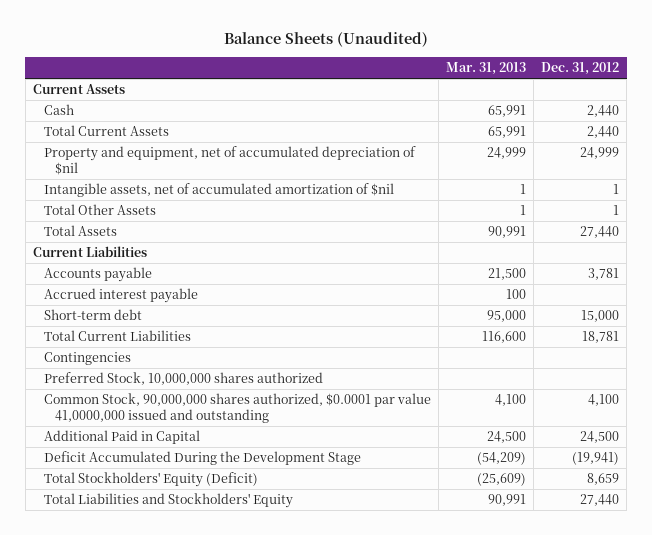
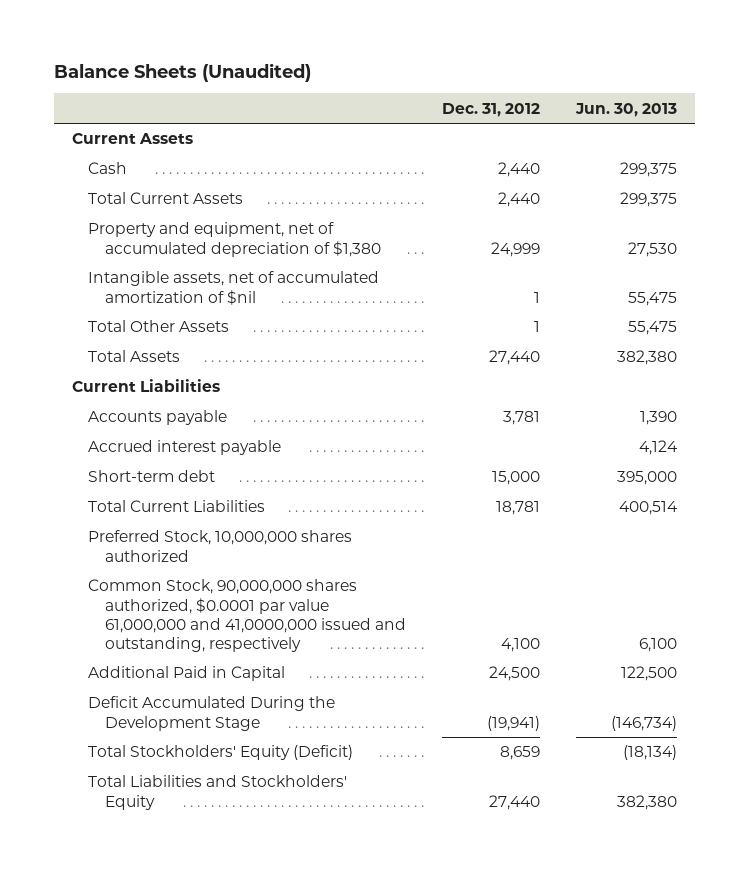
- | Mar. 31, 2013 | Dec. 31, 2012
+ | Dec. 31, 2012 | Jun. 30, 2013
- Property and equipment, net of accumulated depreciation of $nil | 24,999 | 24,999
+ Property and equipment, net of accumulated depreciation of $1,380 | 24,999 | 27,530
- Contingencies
- Common Stock, 90,000,000 shares authorized, $0.0001 par value 41,0000,000 issued and outstanding | 4,100 | 4,100
+ Common Stock, 90,000,000 shares authorized, $0.0001 par value 61,000,000 and 41,0000,000 issued and outstanding, respectively | 4,100 | 6,100

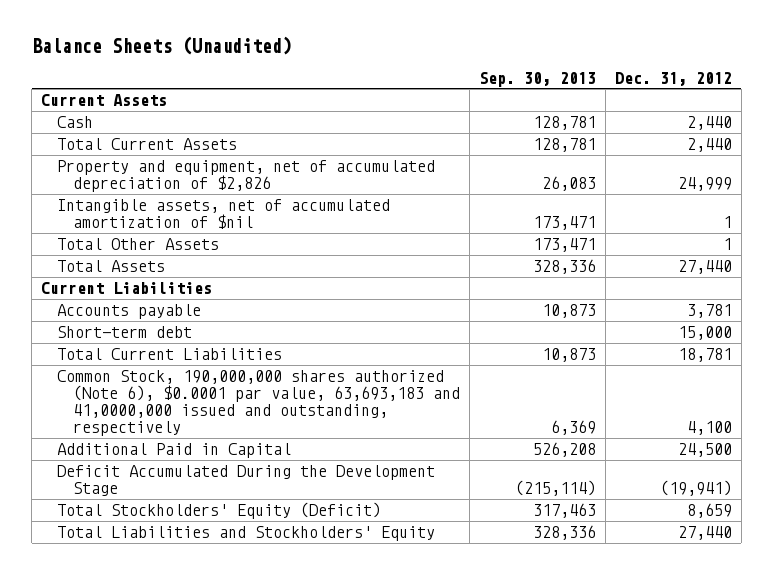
- | Dec. 31, 2012 | Jun. 30, 2013
+ | Sep. 30, 2013 | Dec. 31, 2012
- Property and equipment, net of accumulated depreciation of $1,380 | 24,999 | 27,530
+ Property and equipment, net of accumulated depreciation of $2,826 | 26,083 | 24,999
- Accrued interest payable | | 4,124
- Preferred Stock, 10,000,000 shares authorized
- Common Stock, 90,000,000 shares authorized, $0.0001 par value 61,000,000 and 41,0000,000 issued and outstanding, respectively | 4,100 | 6,100
+ Common Stock, 190,000,000 shares authorized (Note 6), $0.0001 par value, 63,693,183 and 41,0000,000 issued and outstanding, respectively | 6,369 | 4,100

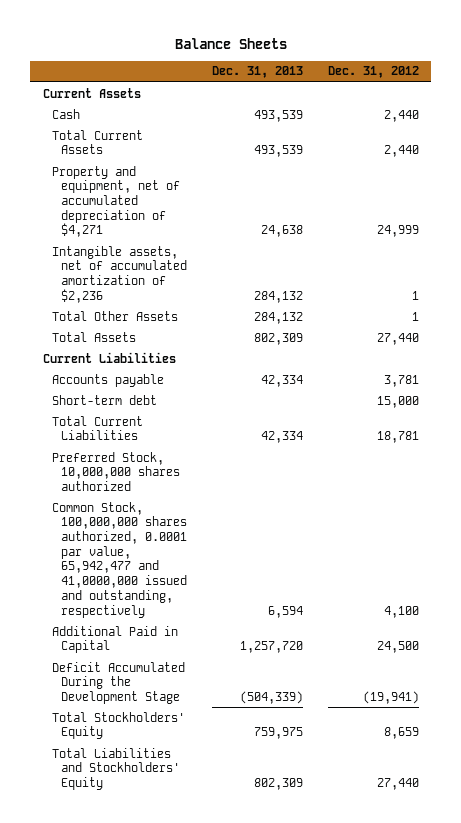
- Balance Sheets (Unaudited)
+ Balance Sheets
- | Sep. 30, 2013 | Dec. 31, 2012
+ | Dec. 31, 2013 | Dec. 31, 2012
- Property and equipment, net of accumulated depreciation of $2,826 | 26,083 | 24,999
- Intangible assets, net of accumulated amortization of $nil | 173,471 | 1
+ Property and equipment, net of accumulated depreciation of $4,271 | 24,638 | 24,999
+ Intangible assets, net of accumulated amortization of $2,236 | 284,132 | 1
- Common Stock, 190,000,000 shares authorized (Note 6), $0.0001 par value, 63,693,183 and 41,0000,000 issued and outstanding, respectively | 6,369 | 4,100
+ Preferred Stock, 10,000,000 shares authorized
+ Common Stock, 100,000,000 shares authorized, 0.0001 par value, 65,942,477 and 41,0000,000 issued and outstanding, respectively | 6,594 | 4,100
- Total Stockholders' Equity (Deficit) | 317,463 | 8,659
+ Total Stockholders' Equity | 759,975 | 8,659

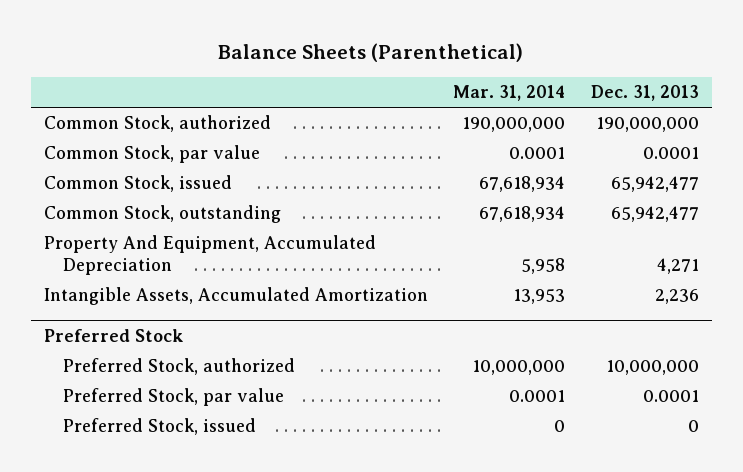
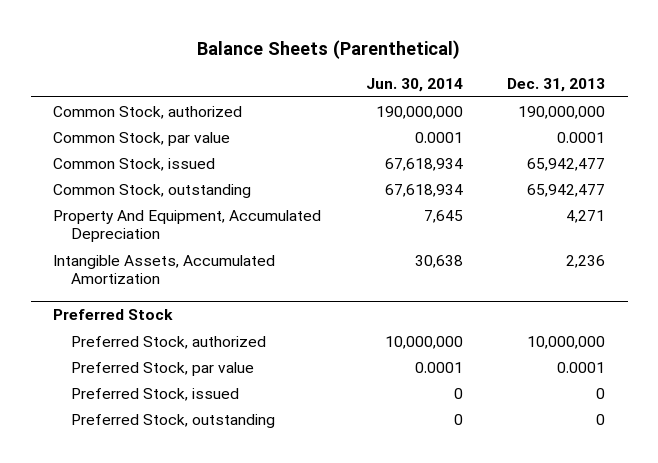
- | Mar. 31, 2014 | Dec. 31, 2013
+ | Jun. 30, 2014 | Dec. 31, 2013
@ Preferred Stock
+ Preferred Stock, outstanding | 0 | 0

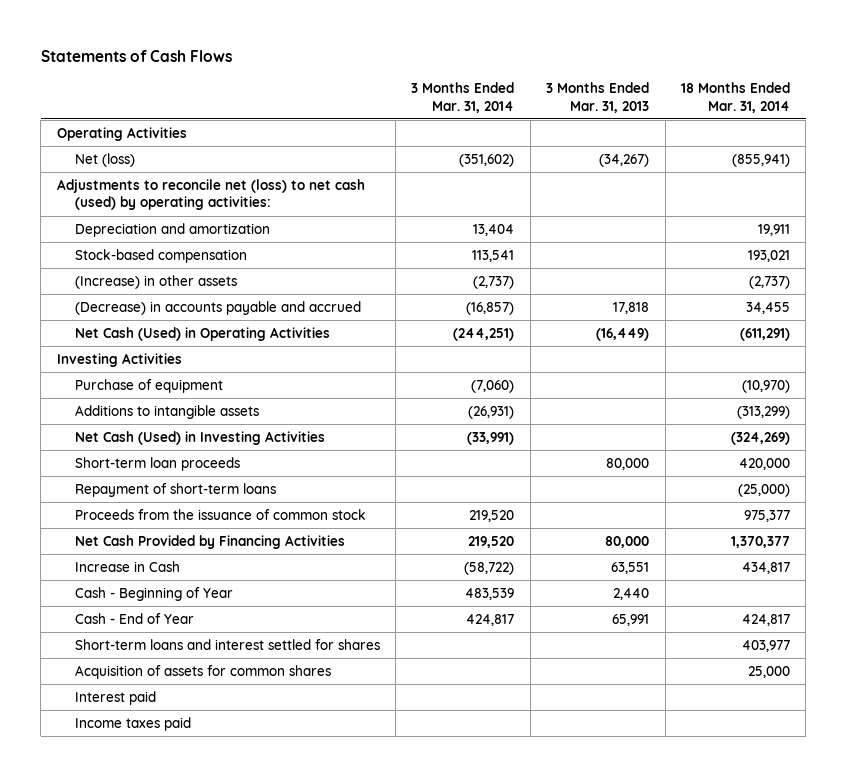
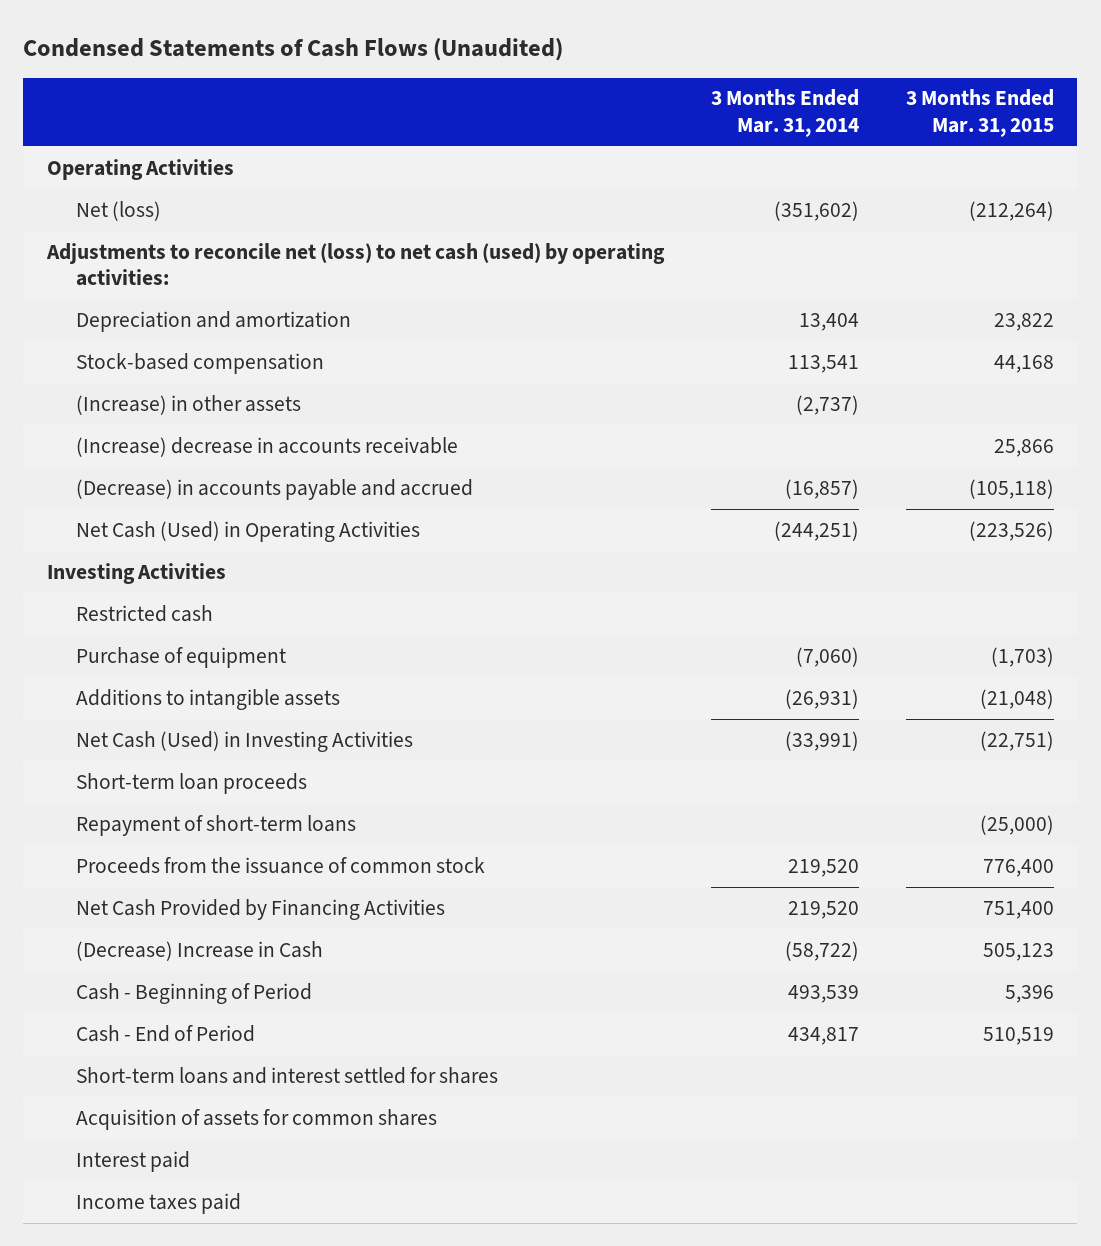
- Statements of Cash Flows
+ Condensed Statements of Cash Flows (Unaudited)
- | 3 Months Ended Mar. 31, 2014 | 3 Months Ended Mar. 31, 2013 | 18 Months Ended Mar. 31, 2014
+ | 3 Months Ended Mar. 31, 2014 | 3 Months Ended Mar. 31, 2015
+ (Increase) decrease in accounts receivable | | 25,866
+ Restricted cash
- Increase in Cash | (58,722) | 63,551 | 434,817
- Cash - Beginning of Year | 483,539 | 2,440 |
- Cash - End of Year | 424,817 | 65,991 | 424,817
+ (Decrease) Increase in Cash | (58,722) | 505,123
+ Cash - Beginning of Period | 493,539 | 5,396
+ Cash - End of Period | 434,817 | 510,519

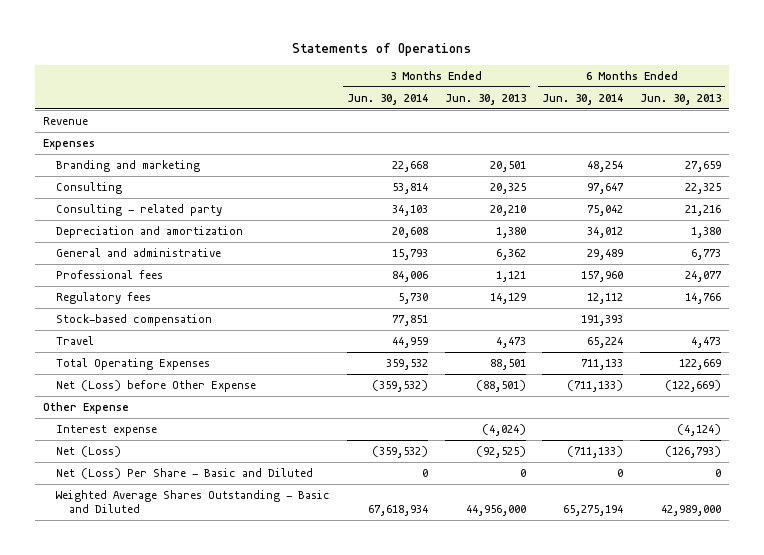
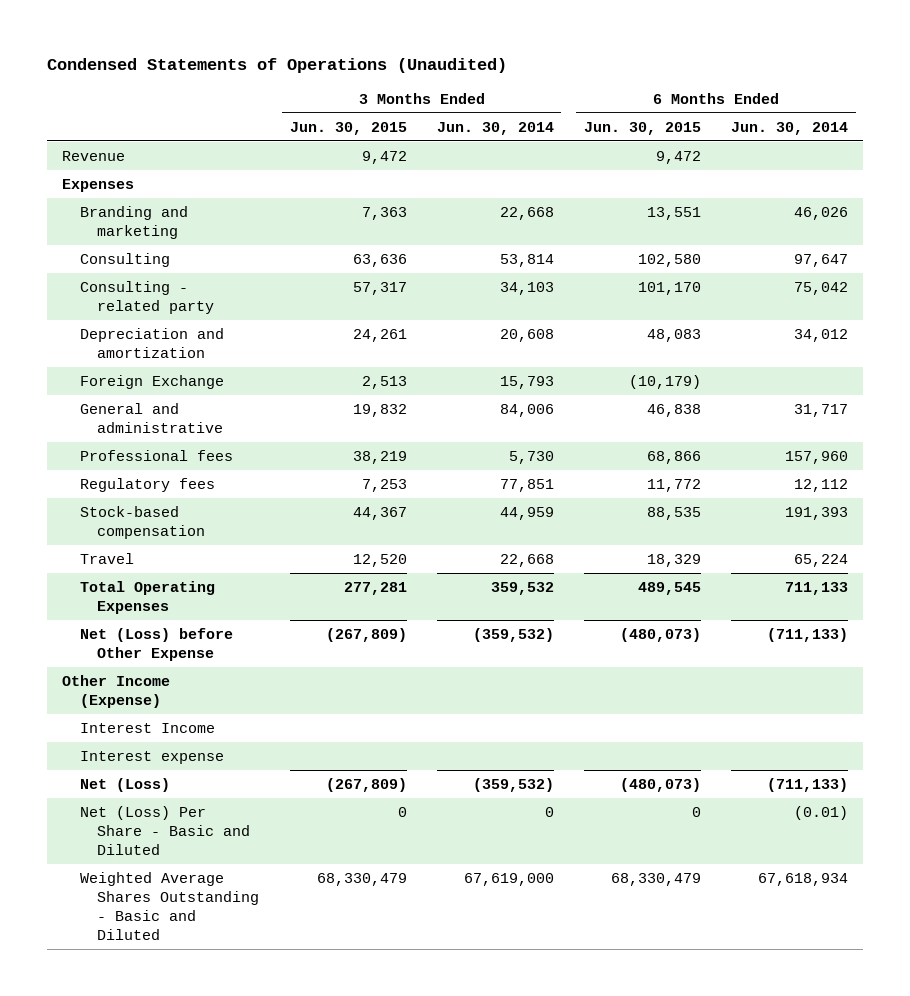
- Statements of Operations
+ Condensed Statements of Operations (Unaudited)
- | 3 Months Ended Jun. 30, 2014 | 3 Months Ended Jun. 30, 2013 | 6 Months Ended Jun. 30, 2014 | 6 Months Ended Jun. 30, 2013
+ | 3 Months Ended Jun. 30, 2015 | 3 Months Ended Jun. 30, 2014 | 6 Months Ended Jun. 30, 2015 | 6 Months Ended Jun. 30, 2014
- Branding and marketing | 22,668 | 20,501 | 48,254 | 27,659
+ Branding and marketing | 7,363 | 22,668 | 13,551 | 46,026
- General and administrative | 15,793 | 6,362 | 29,489 | 6,773
- Professional fees | 84,006 | 1,121 | 157,960 | 24,077
- Regulatory fees | 5,730 | 14,129 | 12,112 | 14,766
- Stock-based compensation | 77,851 | | 191,393 |
- Travel | 44,959 | 4,473 | 65,224 | 4,473
+ Foreign Exchange | 2,513 | 15,793 | (10,179) |
+ General and administrative | 19,832 | 84,006 | 46,838 | 31,717
+ Professional fees | 38,219 | 5,730 | 68,866 | 157,960
+ Regulatory fees | 7,253 | 77,851 | 11,772 | 12,112
+ Stock-based compensation | 44,367 | 44,959 | 88,535 | 191,393
+ Travel | 12,520 | 22,668 | 18,329 | 65,224
- Other Expense
+ Other Income (Expense)
+ Interest Income
- Net (Loss) Per Share - Basic and Diluted | 0 | 0 | 0 | 0
- Weighted Average Shares Outstanding - Basic and Diluted | 67,618,934 | 44,956,000 | 65,275,194 | 42,989,000
+ Net (Loss) Per Share - Basic and Diluted | 0 | 0 | 0 | (0.01)
+ Weighted Average Shares Outstanding - Basic and Diluted | 68,330,479 | 67,619,000 | 68,330,479 | 67,618,934

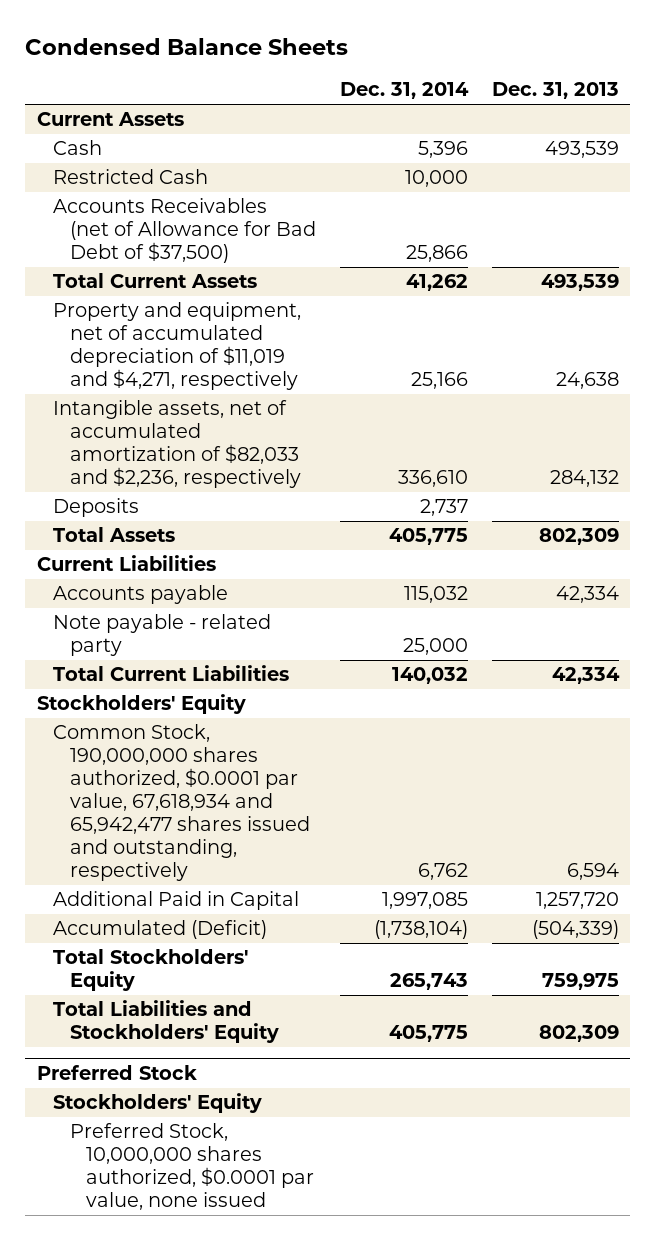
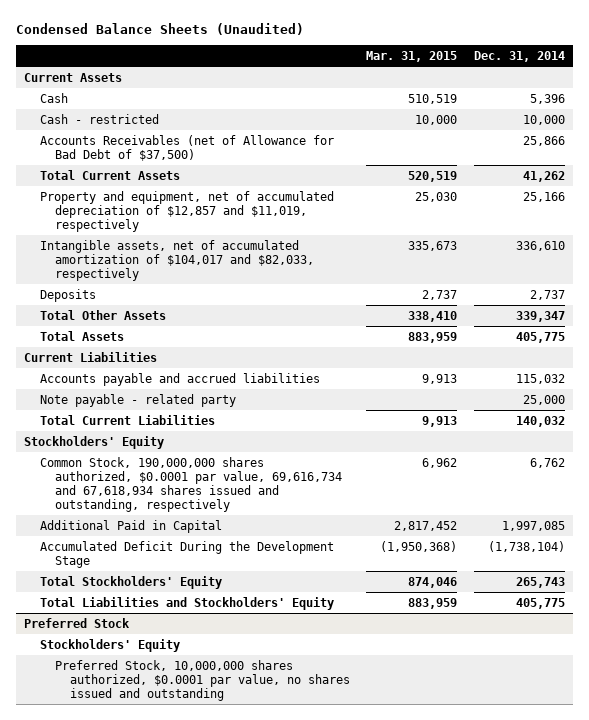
- Condensed Balance Sheets
+ Condensed Balance Sheets (Unaudited)
- | Dec. 31, 2014 | Dec. 31, 2013
+ | Mar. 31, 2015 | Dec. 31, 2014
- Restricted Cash | 10,000 |
+ Cash - restricted | 10,000 | 10,000
- Property and equipment, net of accumulated depreciation of $11,019 and $4,271, respectively | 25,166 | 24,638
- Intangible assets, net of accumulated amortization of $82,033 and $2,236, respectively | 336,610 | 284,132
+ Property and equipment, net of accumulated depreciation of $12,857 and $11,019, respectively | 25,030 | 25,166
+ Intangible assets, net of accumulated amortization of $104,017 and $82,033, respectively | 335,673 | 336,610
+ Total Other Assets | 338,410 | 339,347
- Accounts payable | 115,032 | 42,334
+ Accounts payable and accrued liabilities | 9,913 | 115,032
- Common Stock, 190,000,000 shares authorized, $0.0001 par value, 67,618,934 and 65,942,477 shares issued and outstanding, respectively | 6,762 | 6,594
+ Common Stock, 190,000,000 shares authorized, $0.0001 par value, 69,616,734 and 67,618,934 shares issued and outstanding, respectively | 6,962 | 6,762
- Accumulated (Deficit) | (1,738,104) | (504,339)
+ Accumulated Deficit During the Development Stage | (1,950,368) | (1,738,104)
@ Preferred Stock
- Preferred Stock, 10,000,000 shares authorized, $0.0001 par value, none issued
+ Preferred Stock, 10,000,000 shares authorized, $0.0001 par value, no shares issued and outstanding

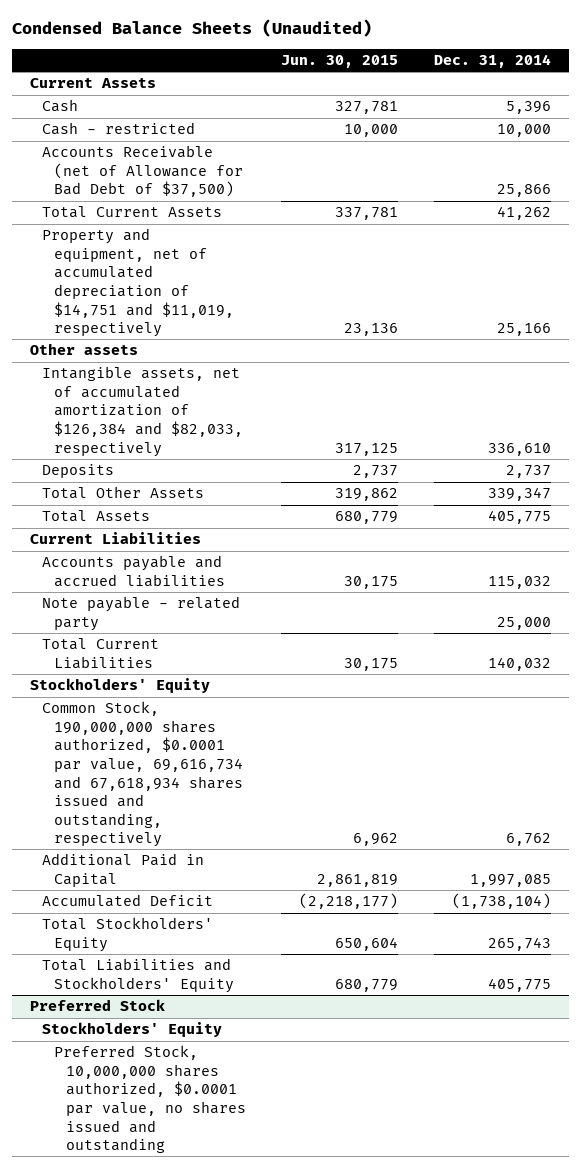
- | Mar. 31, 2015 | Dec. 31, 2014
+ | Jun. 30, 2015 | Dec. 31, 2014
- Accounts Receivables (net of Allowance for Bad Debt of $37,500) | | 25,866
+ Accounts Receivable (net of Allowance for Bad Debt of $37,500) | | 25,866
- Property and equipment, net of accumulated depreciation of $12,857 and $11,019, respectively | 25,030 | 25,166
- Intangible assets, net of accumulated amortization of $104,017 and $82,033, respectively | 335,673 | 336,610
+ Property and equipment, net of accumulated depreciation of $14,751 and $11,019, respectively | 23,136 | 25,166
+ Other assets
+ Intangible assets, net of accumulated amortization of $126,384 and $82,033, respectively | 317,125 | 336,610
- Accumulated Deficit During the Development Stage | (1,950,368) | (1,738,104)
+ Accumulated Deficit | (2,218,177) | (1,738,104)

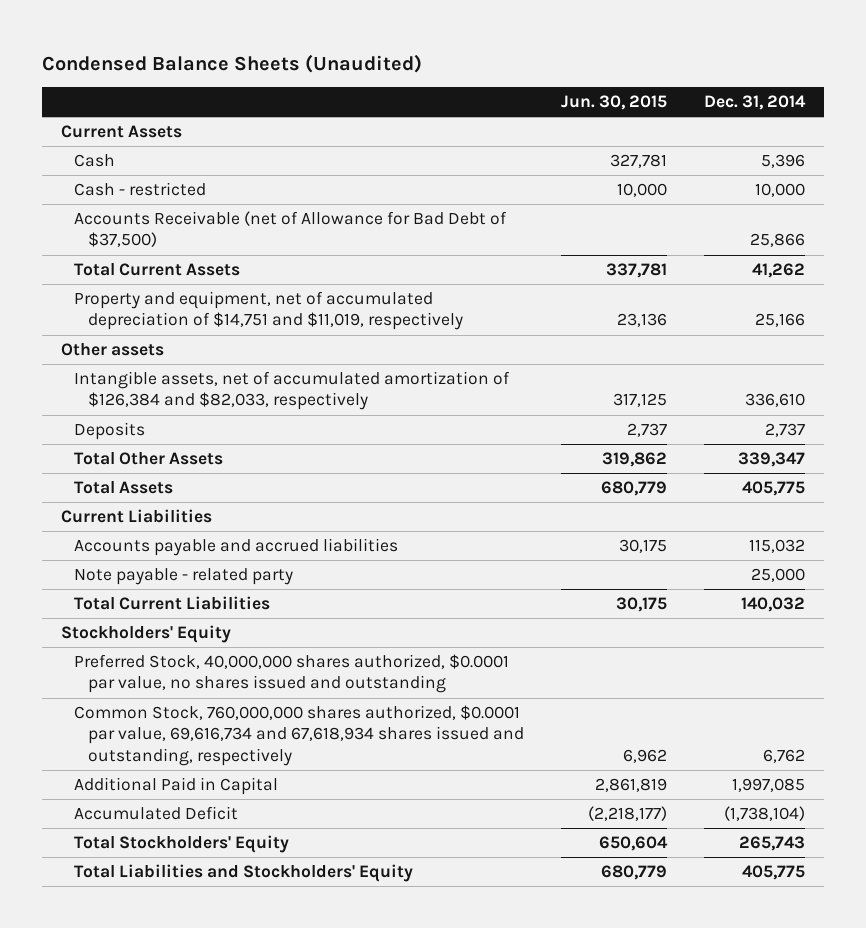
- Common Stock, 190,000,000 shares authorized, $0.0001 par value, 69,616,734 and 67,618,934 shares issued and outstanding, respectively | 6,962 | 6,762
+ Preferred Stock, 40,000,000 shares authorized, $0.0001 par value, no shares issued and outstanding
+ Common Stock, 760,000,000 shares authorized, $0.0001 par value, 69,616,734 and 67,618,934 shares issued and outstanding, respectively | 6,962 | 6,762
- Preferred Stock
- Stockholders' Equity
- Preferred Stock, 10,000,000 shares authorized, $0.0001 par value, no shares issued and outstanding

